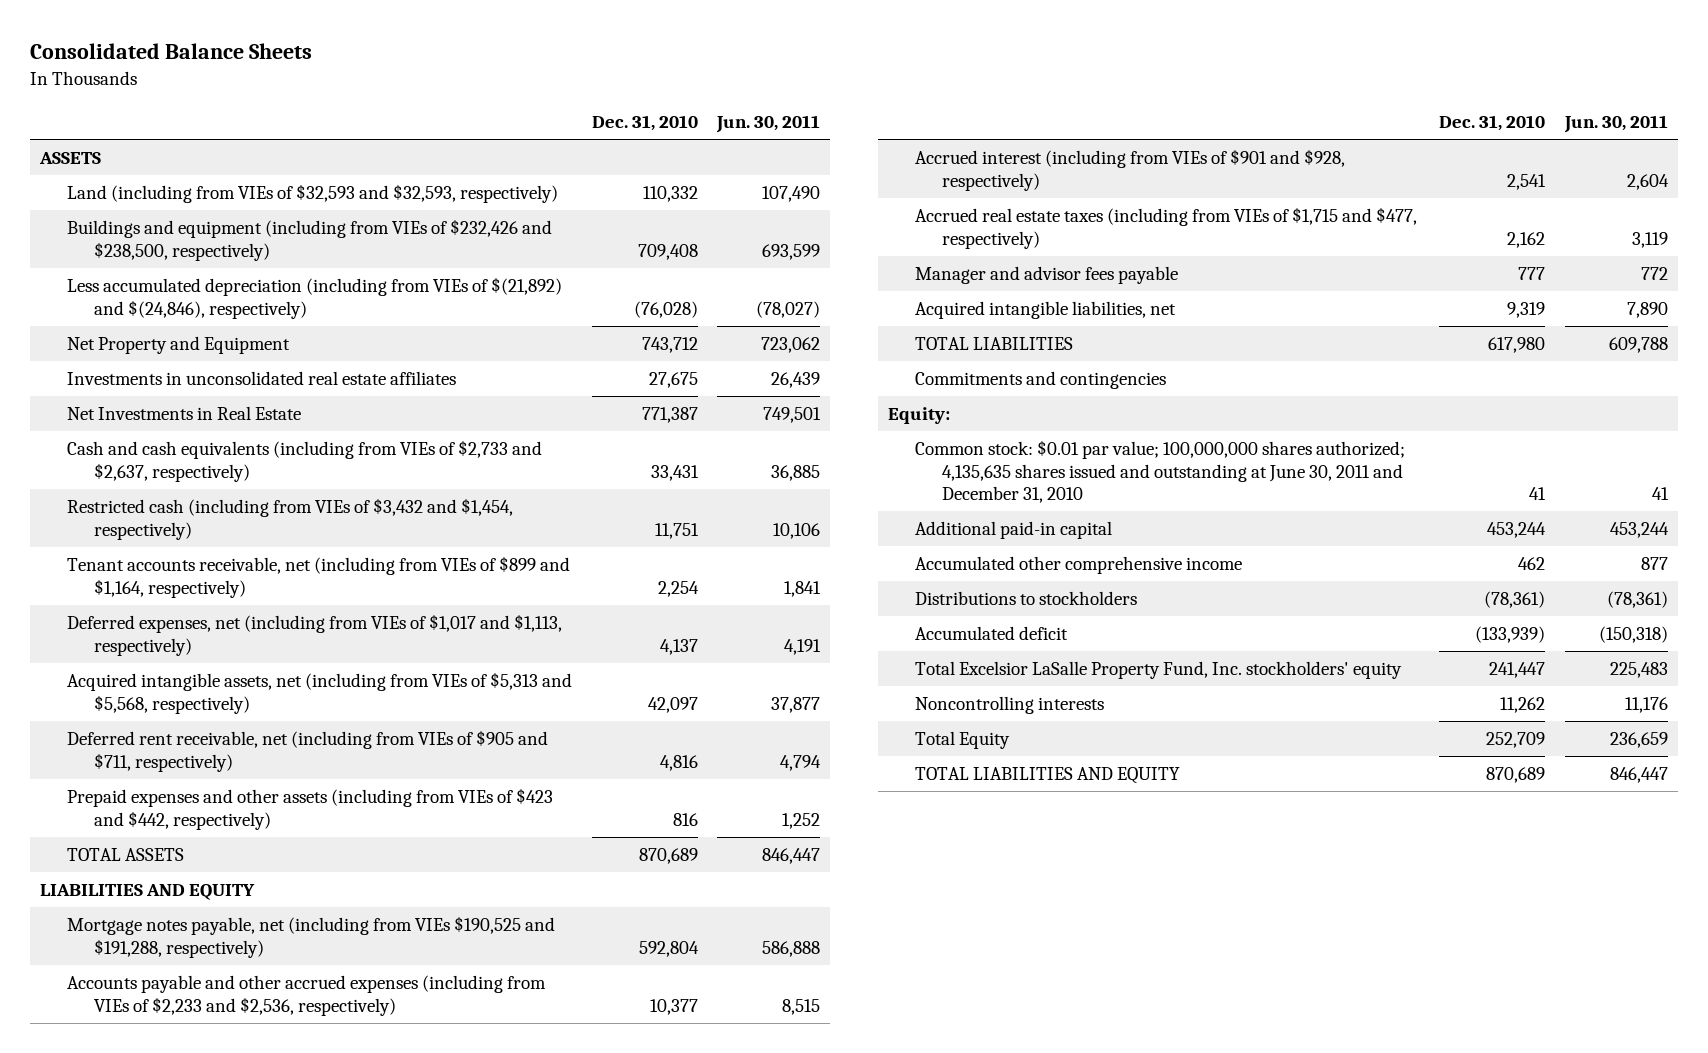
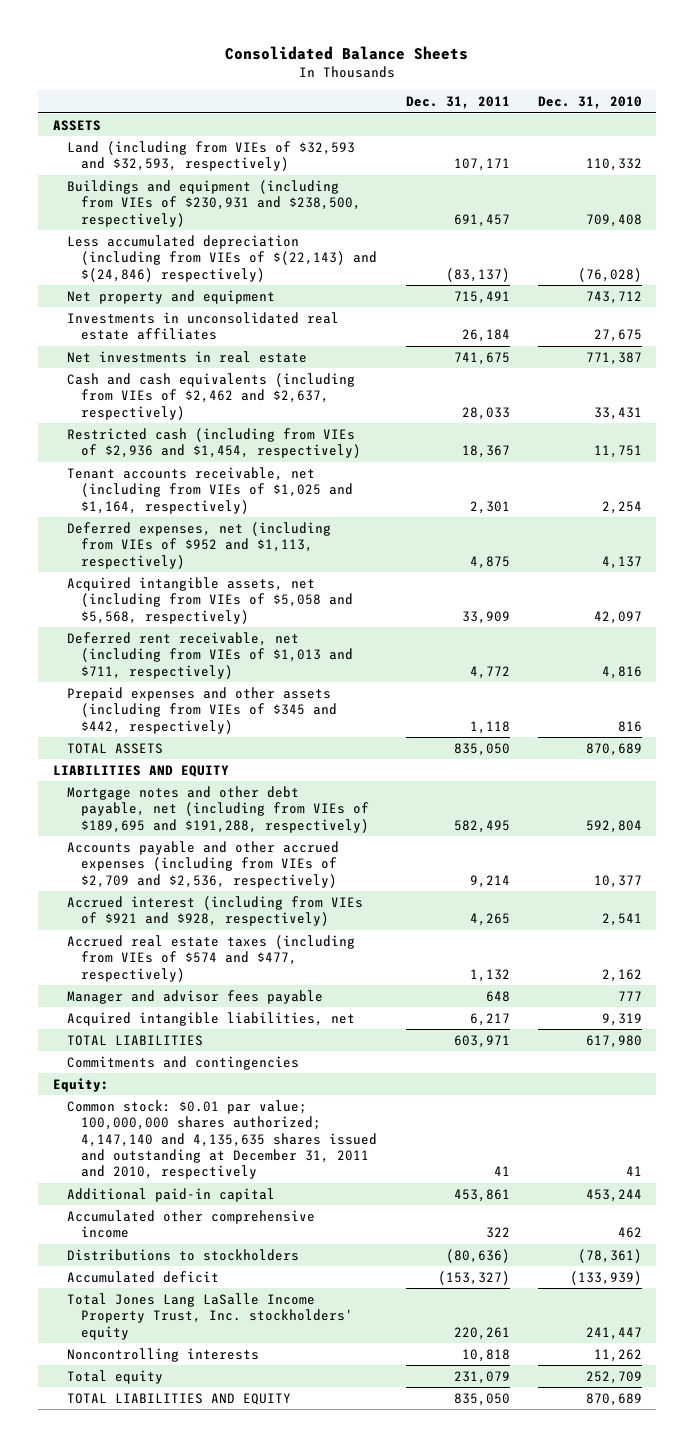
- | Dec. 31, 2010 | Jun. 30, 2011
+ | Dec. 31, 2011 | Dec. 31, 2010
- Buildings and equipment (including from VIEs of $232,426 and $238,500, respectively) | 709,408 | 693,599
- Less accumulated depreciation (including from VIEs of $(21,892) and $(24,846), respectively) | (76,028) | (78,027)
- Net Property and Equipment | 743,712 | 723,062
+ Buildings and equipment (including from VIEs of $230,931 and $238,500, respectively) | 691,457 | 709,408
+ Less accumulated depreciation (including from VIEs of $(22,143) and $(24,846) respectively) | (83,137) | (76,028)
+ Net property and equipment | 715,491 | 743,712
- Net Investments in Real Estate | 771,387 | 749,501
- Cash and cash equivalents (including from VIEs of $2,733 and $2,637, respectively) | 33,431 | 36,885
- Restricted cash (including from VIEs of $3,432 and $1,454, respectively) | 11,751 | 10,106
- Tenant accounts receivable, net (including from VIEs of $899 and $1,164, respectively) | 2,254 | 1,841
- Deferred expenses, net (including from VIEs of $1,017 and $1,113, respectively) | 4,137 | 4,191
- Acquired intangible assets, net (including from VIEs of $5,313 and $5,568, respectively) | 42,097 | 37,877
- Deferred rent receivable, net (including from VIEs of $905 and $711, respectively) | 4,816 | 4,794
- Prepaid expenses and other assets (including from VIEs of $423 and $442, respectively) | 816 | 1,252
+ Net investments in real estate | 741,675 | 771,387
+ Cash and cash equivalents (including from VIEs of $2,462 and $2,637, respectively) | 28,033 | 33,431
+ Restricted cash (including from VIEs of $2,936 and $1,454, respectively) | 18,367 | 11,751
+ Tenant accounts receivable, net (including from VIEs of $1,025 and $1,164, respectively) | 2,301 | 2,254
+ Deferred expenses, net (including from VIEs of $952 and $1,113, respectively) | 4,875 | 4,137
+ Acquired intangible assets, net (including from VIEs of $5,058 and $5,568, respectively) | 33,909 | 42,097
+ Deferred rent receivable, net (including from VIEs of $1,013 and $711, respectively) | 4,772 | 4,816
+ Prepaid expenses and other assets (including from VIEs of $345 and $442, respectively) | 1,118 | 816
- Mortgage notes payable, net (including from VIEs $190,525 and $191,288, respectively) | 592,804 | 586,888
- Accounts payable and other accrued expenses (including from VIEs of $2,233 and $2,536, respectively) | 10,377 | 8,515
- Accrued interest (including from VIEs of $901 and $928, respectively) | 2,541 | 2,604
- Accrued real estate taxes (including from VIEs of $1,715 and $477, respectively) | 2,162 | 3,119
+ Mortgage notes and other debt payable, net (including from VIEs of $189,695 and $191,288, respectively) | 582,495 | 592,804
+ Accounts payable and other accrued expenses (including from VIEs of $2,709 and $2,536, respectively) | 9,214 | 10,377
+ Accrued interest (including from VIEs of $921 and $928, respectively) | 4,265 | 2,541
+ Accrued real estate taxes (including from VIEs of $574 and $477, respectively) | 1,132 | 2,162
- Common stock: $0.01 par value; 100,000,000 shares authorized; 4,135,635 shares issued and outstanding at June 30, 2011 and December 31, 2010 | 41 | 41
+ Common stock: $0.01 par value; 100,000,000 shares authorized; 4,147,140 and 4,135,635 shares issued and outstanding at December 31, 2011 and 2010, respectively | 41 | 41
- Total Excelsior LaSalle Property Fund, Inc. stockholders' equity | 241,447 | 225,483
+ Total Jones Lang LaSalle Income Property Trust, Inc. stockholders' equity | 220,261 | 241,447
- Total Equity | 252,709 | 236,659
+ Total equity | 231,079 | 252,709

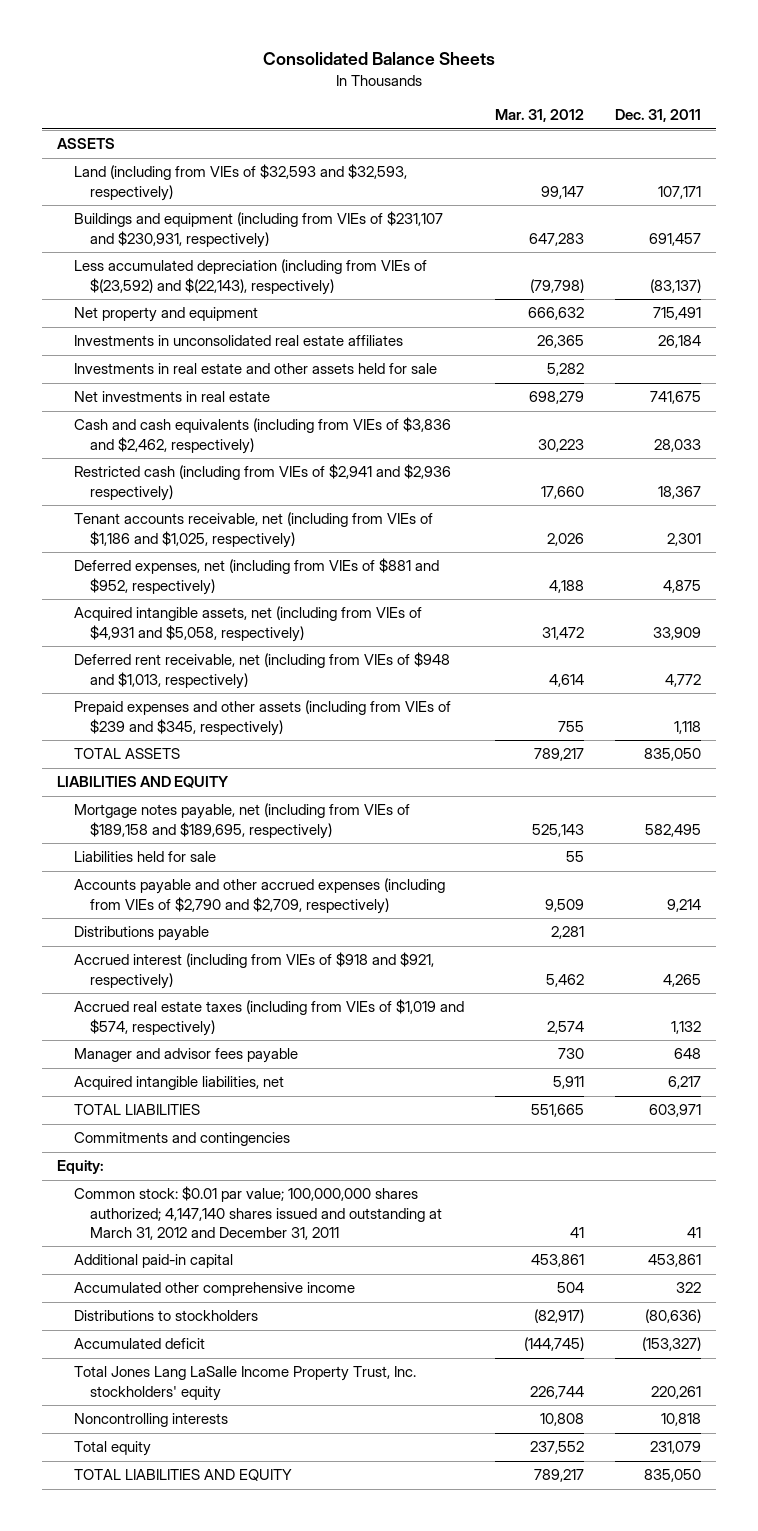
- | Dec. 31, 2011 | Dec. 31, 2010
+ | Mar. 31, 2012 | Dec. 31, 2011
- Buildings and equipment (including from VIEs of $230,931 and $238,500, respectively) | 691,457 | 709,408
- Less accumulated depreciation (including from VIEs of $(22,143) and $(24,846) respectively) | (83,137) | (76,028)
+ Buildings and equipment (including from VIEs of $231,107 and $230,931, respectively) | 647,283 | 691,457
+ Less accumulated depreciation (including from VIEs of $(23,592) and $(22,143), respectively) | (79,798) | (83,137)
+ Investments in real estate and other assets held for sale | 5,282 |
- Cash and cash equivalents (including from VIEs of $2,462 and $2,637, respectively) | 28,033 | 33,431
- Restricted cash (including from VIEs of $2,936 and $1,454, respectively) | 18,367 | 11,751
- Tenant accounts receivable, net (including from VIEs of $1,025 and $1,164, respectively) | 2,301 | 2,254
- Deferred expenses, net (including from VIEs of $952 and $1,113, respectively) | 4,875 | 4,137
- Acquired intangible assets, net (including from VIEs of $5,058 and $5,568, respectively) | 33,909 | 42,097
- Deferred rent receivable, net (including from VIEs of $1,013 and $711, respectively) | 4,772 | 4,816
- Prepaid expenses and other assets (including from VIEs of $345 and $442, respectively) | 1,118 | 816
+ Cash and cash equivalents (including from VIEs of $3,836 and $2,462, respectively) | 30,223 | 28,033
+ Restricted cash (including from VIEs of $2,941 and $2,936 respectively) | 17,660 | 18,367
+ Tenant accounts receivable, net (including from VIEs of $1,186 and $1,025, respectively) | 2,026 | 2,301
+ Deferred expenses, net (including from VIEs of $881 and $952, respectively) | 4,188 | 4,875
+ Acquired intangible assets, net (including from VIEs of $4,931 and $5,058, respectively) | 31,472 | 33,909
+ Deferred rent receivable, net (including from VIEs of $948 and $1,013, respectively) | 4,614 | 4,772
+ Prepaid expenses and other assets (including from VIEs of $239 and $345, respectively) | 755 | 1,118
- Mortgage notes and other debt payable, net (including from VIEs of $189,695 and $191,288, respectively) | 582,495 | 592,804
- Accounts payable and other accrued expenses (including from VIEs of $2,709 and $2,536, respectively) | 9,214 | 10,377
- Accrued interest (including from VIEs of $921 and $928, respectively) | 4,265 | 2,541
- Accrued real estate taxes (including from VIEs of $574 and $477, respectively) | 1,132 | 2,162
+ Mortgage notes payable, net (including from VIEs of $189,158 and $189,695, respectively) | 525,143 | 582,495
+ Liabilities held for sale | 55 |
+ Accounts payable and other accrued expenses (including from VIEs of $2,790 and $2,709, respectively) | 9,509 | 9,214
+ Distributions payable | 2,281 |
+ Accrued interest (including from VIEs of $918 and $921, respectively) | 5,462 | 4,265
+ Accrued real estate taxes (including from VIEs of $1,019 and $574, respectively) | 2,574 | 1,132
- Common stock: $0.01 par value; 100,000,000 shares authorized; 4,147,140 and 4,135,635 shares issued and outstanding at December 31, 2011 and 2010, respectively | 41 | 41
+ Common stock: $0.01 par value; 100,000,000 shares authorized; 4,147,140 shares issued and outstanding at March 31, 2012 and December 31, 2011 | 41 | 41

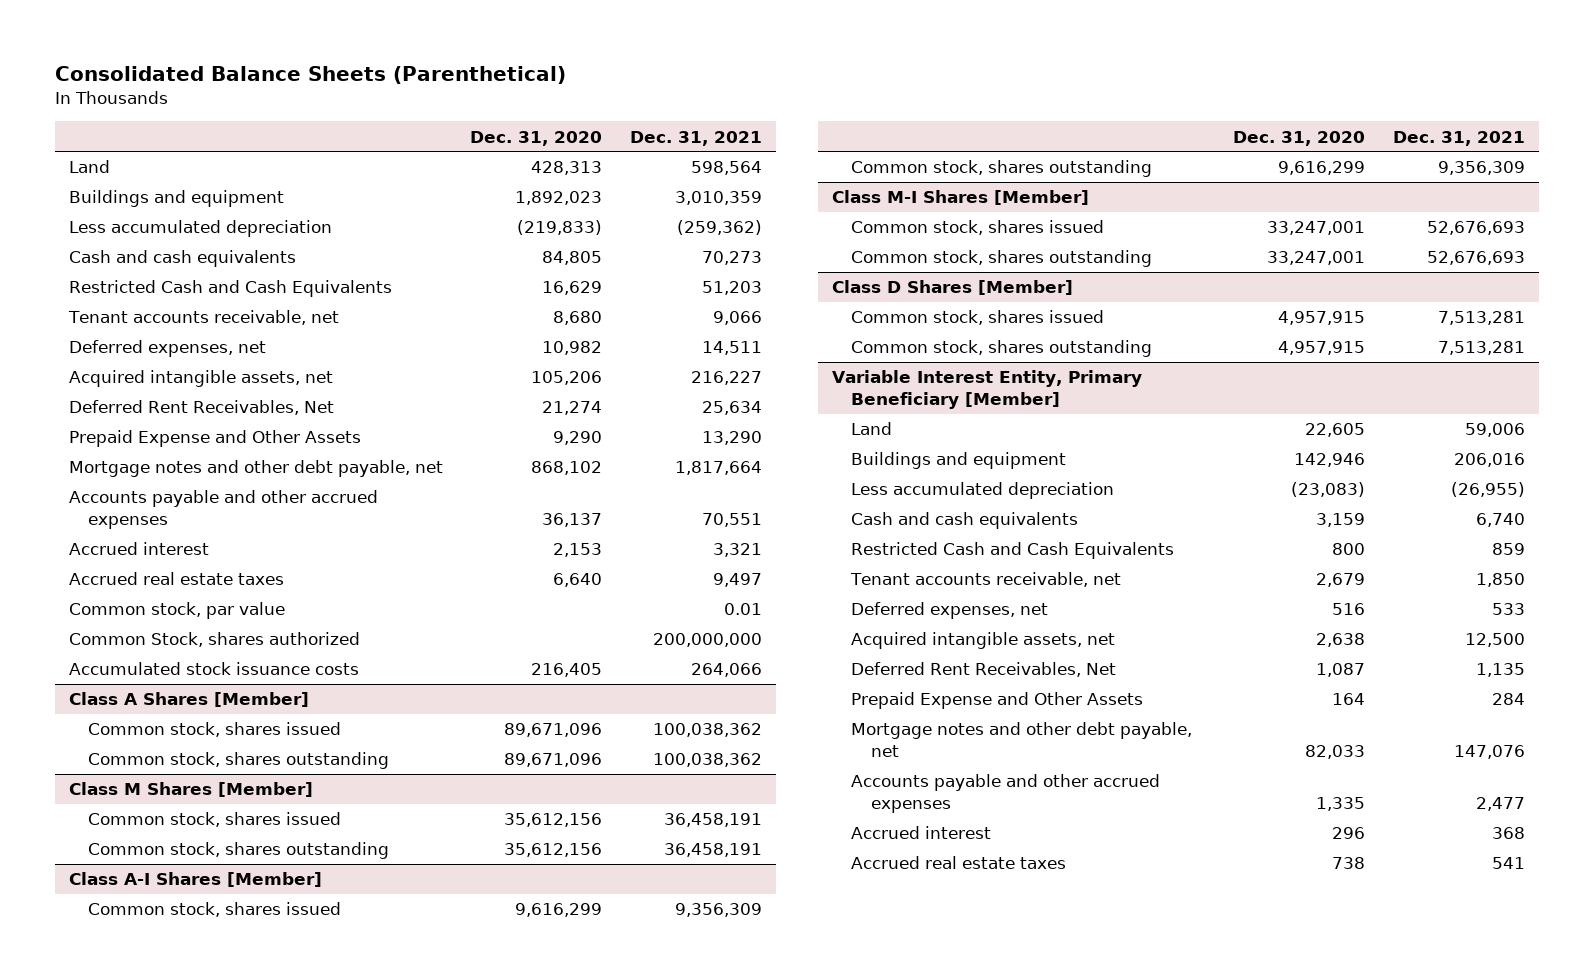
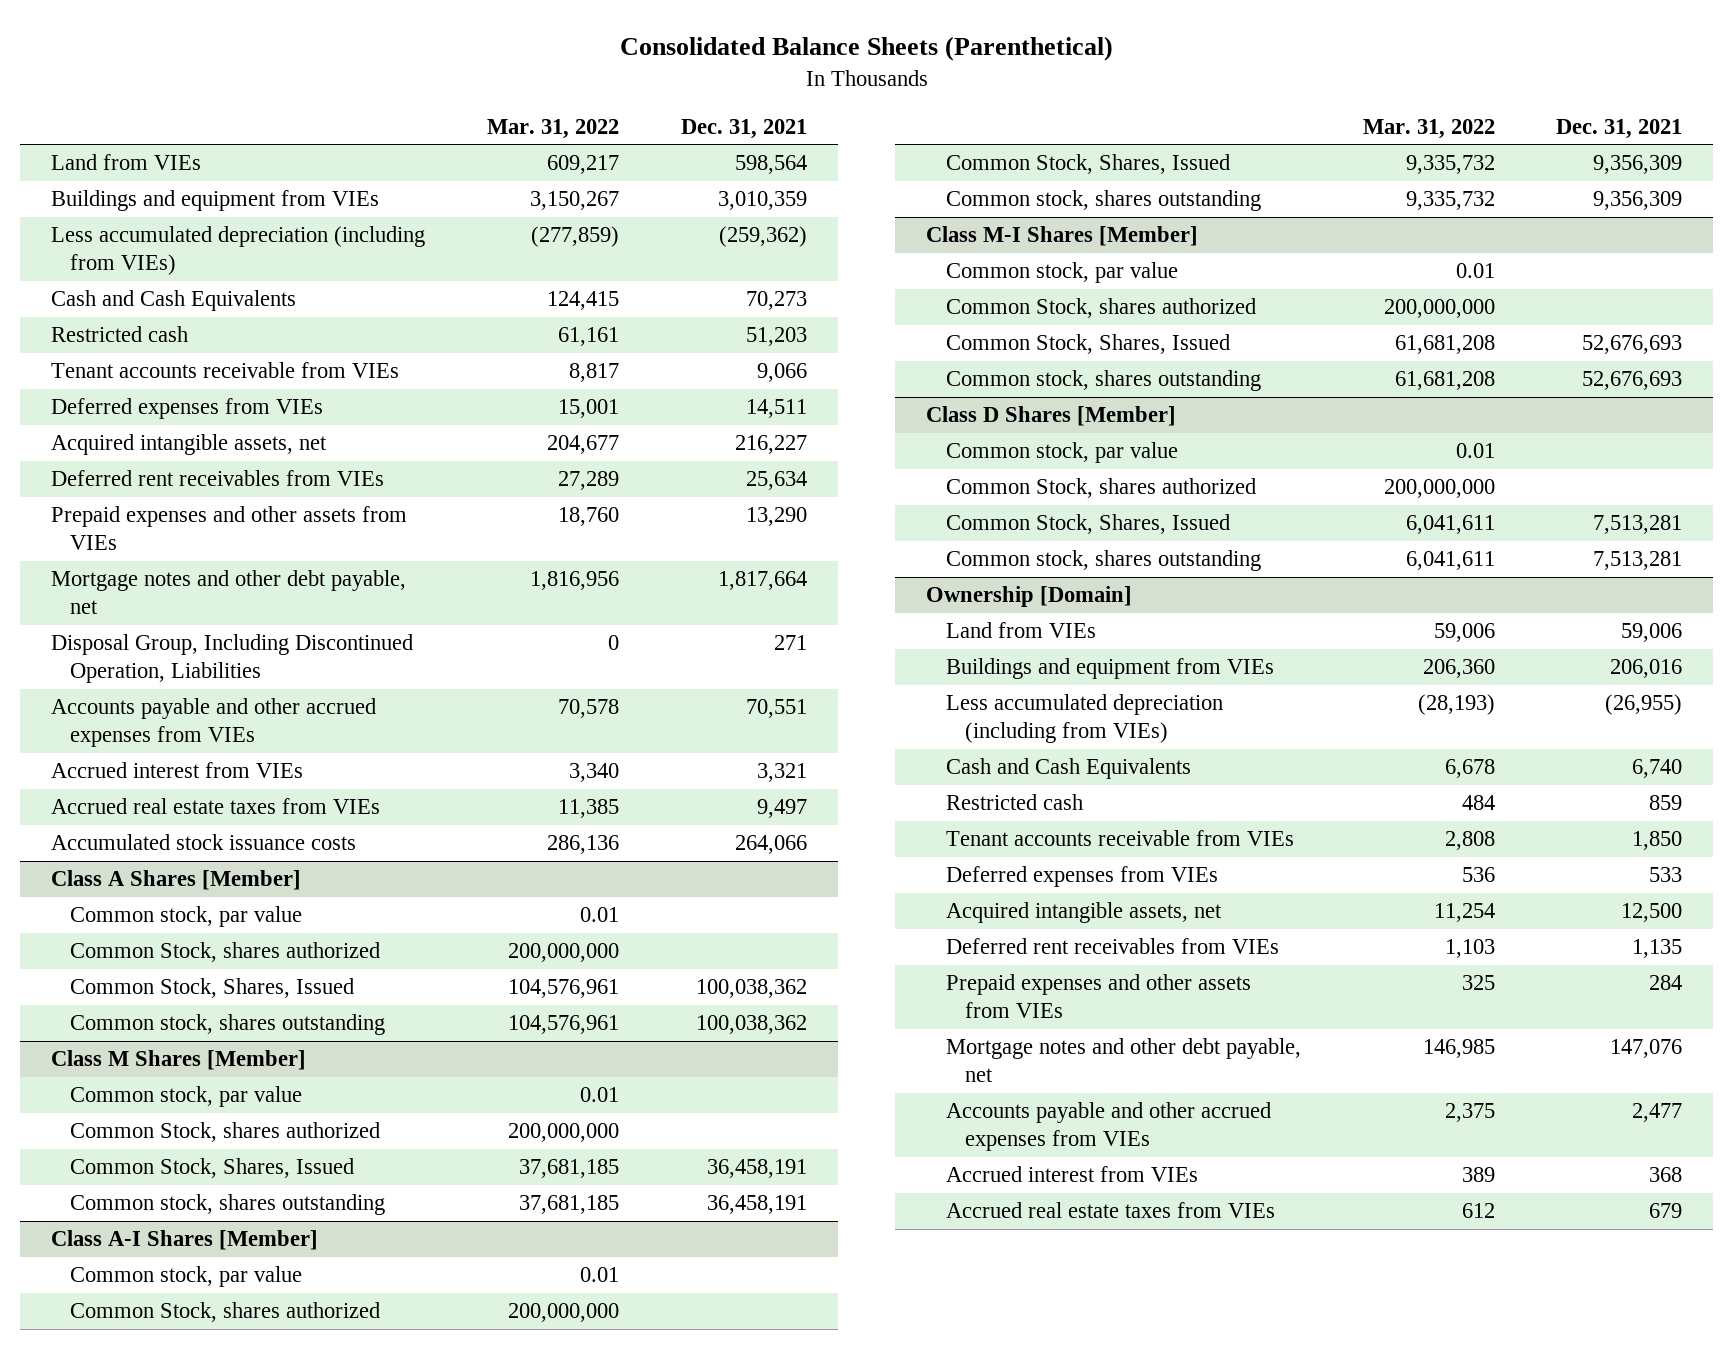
- | Dec. 31, 2020 | Dec. 31, 2021
+ | Mar. 31, 2022 | Dec. 31, 2021
- Land | 428,313 | 598,564
- Buildings and equipment | 1,892,023 | 3,010,359
- Less accumulated depreciation | (219,833) | (259,362)
- Cash and cash equivalents | 84,805 | 70,273
- Restricted Cash and Cash Equivalents | 16,629 | 51,203
- Tenant accounts receivable, net | 8,680 | 9,066
- Deferred expenses, net | 10,982 | 14,511
+ Land from VIEs | 609,217 | 598,564
+ Buildings and equipment from VIEs | 3,150,267 | 3,010,359
+ Less accumulated depreciation (including from VIEs) | (277,859) | (259,362)
+ Cash and Cash Equivalents | 124,415 | 70,273
+ Restricted cash | 61,161 | 51,203
+ Tenant accounts receivable from VIEs | 8,817 | 9,066
+ Deferred expenses from VIEs | 15,001 | 14,511
- Deferred Rent Receivables, Net | 21,274 | 25,634
- Prepaid Expense and Other Assets | 9,290 | 13,290
+ Deferred rent receivables from VIEs | 27,289 | 25,634
+ Prepaid expenses and other assets from VIEs | 18,760 | 13,290
- Accounts payable and other accrued expenses | 36,137 | 70,551
- Accrued interest | 2,153 | 3,321
- Accrued real estate taxes | 6,640 | 9,497
- Common stock, par value | | 0.01
- Common Stock, shares authorized | | 200,000,000
+ Disposal Group, Including Discontinued Operation, Liabilities | 0 | 271
+ Accounts payable and other accrued expenses from VIEs | 70,578 | 70,551
+ Accrued interest from VIEs | 3,340 | 3,321
+ Accrued real estate taxes from VIEs | 11,385 | 9,497
@ Class A Shares [Member]
- Common stock, shares issued | 89,671,096 | 100,038,362
+ Common stock, par value | 0.01 |
+ Common Stock, shares authorized | 200,000,000 |
+ Common Stock, Shares, Issued | 104,576,961 | 100,038,362
@ Class M Shares [Member]
- Common stock, shares issued | 35,612,156 | 36,458,191
+ Common stock, par value | 0.01 |
+ Common Stock, shares authorized | 200,000,000 |
+ Common Stock, Shares, Issued | 37,681,185 | 36,458,191
@ Class A-I Shares [Member]
- Common stock, shares issued | 9,616,299 | 9,356,309
+ Common stock, par value | 0.01 |
+ Common Stock, shares authorized | 200,000,000 |
+ Common Stock, Shares, Issued | 9,335,732 | 9,356,309
@ Class M-I Shares [Member]
- Common stock, shares issued | 33,247,001 | 52,676,693
+ Common stock, par value | 0.01 |
+ Common Stock, shares authorized | 200,000,000 |
+ Common Stock, Shares, Issued | 61,681,208 | 52,676,693
@ Class D Shares [Member]
- Common stock, shares issued | 4,957,915 | 7,513,281
+ Common stock, par value | 0.01 |
+ Common Stock, shares authorized | 200,000,000 |
+ Common Stock, Shares, Issued | 6,041,611 | 7,513,281
- Variable Interest Entity, Primary Beneficiary [Member]
- Land | 22,605 | 59,006
- Buildings and equipment | 142,946 | 206,016
- Less accumulated depreciation | (23,083) | (26,955)
- Cash and cash equivalents | 3,159 | 6,740
- Restricted Cash and Cash Equivalents | 800 | 859
- Tenant accounts receivable, net | 2,679 | 1,850
- Deferred expenses, net | 516 | 533
+ Ownership [Domain]
+ Land from VIEs | 59,006 | 59,006
+ Buildings and equipment from VIEs | 206,360 | 206,016
+ Less accumulated depreciation (including from VIEs) | (28,193) | (26,955)
+ Cash and Cash Equivalents | 6,678 | 6,740
+ Restricted cash | 484 | 859
+ Tenant accounts receivable from VIEs | 2,808 | 1,850
+ Deferred expenses from VIEs | 536 | 533
- Deferred Rent Receivables, Net | 1,087 | 1,135
- Prepaid Expense and Other Assets | 164 | 284
+ Deferred rent receivables from VIEs | 1,103 | 1,135
+ Prepaid expenses and other assets from VIEs | 325 | 284
- Accounts payable and other accrued expenses | 1,335 | 2,477
- Accrued interest | 296 | 368
- Accrued real estate taxes | 738 | 541
+ Accounts payable and other accrued expenses from VIEs | 2,375 | 2,477
+ Accrued interest from VIEs | 389 | 368
+ Accrued real estate taxes from VIEs | 612 | 679

